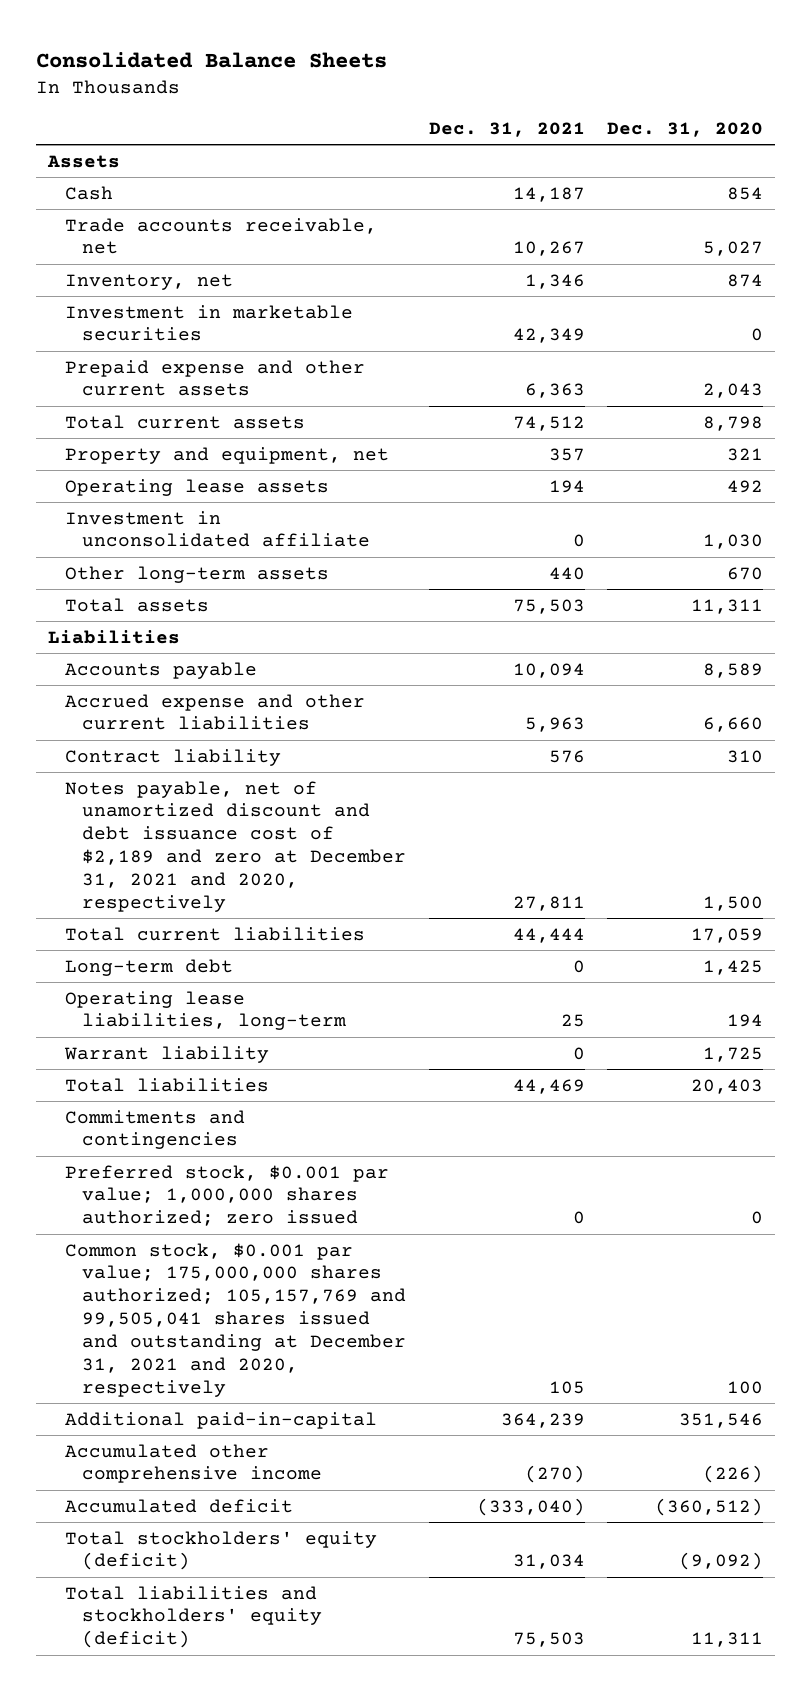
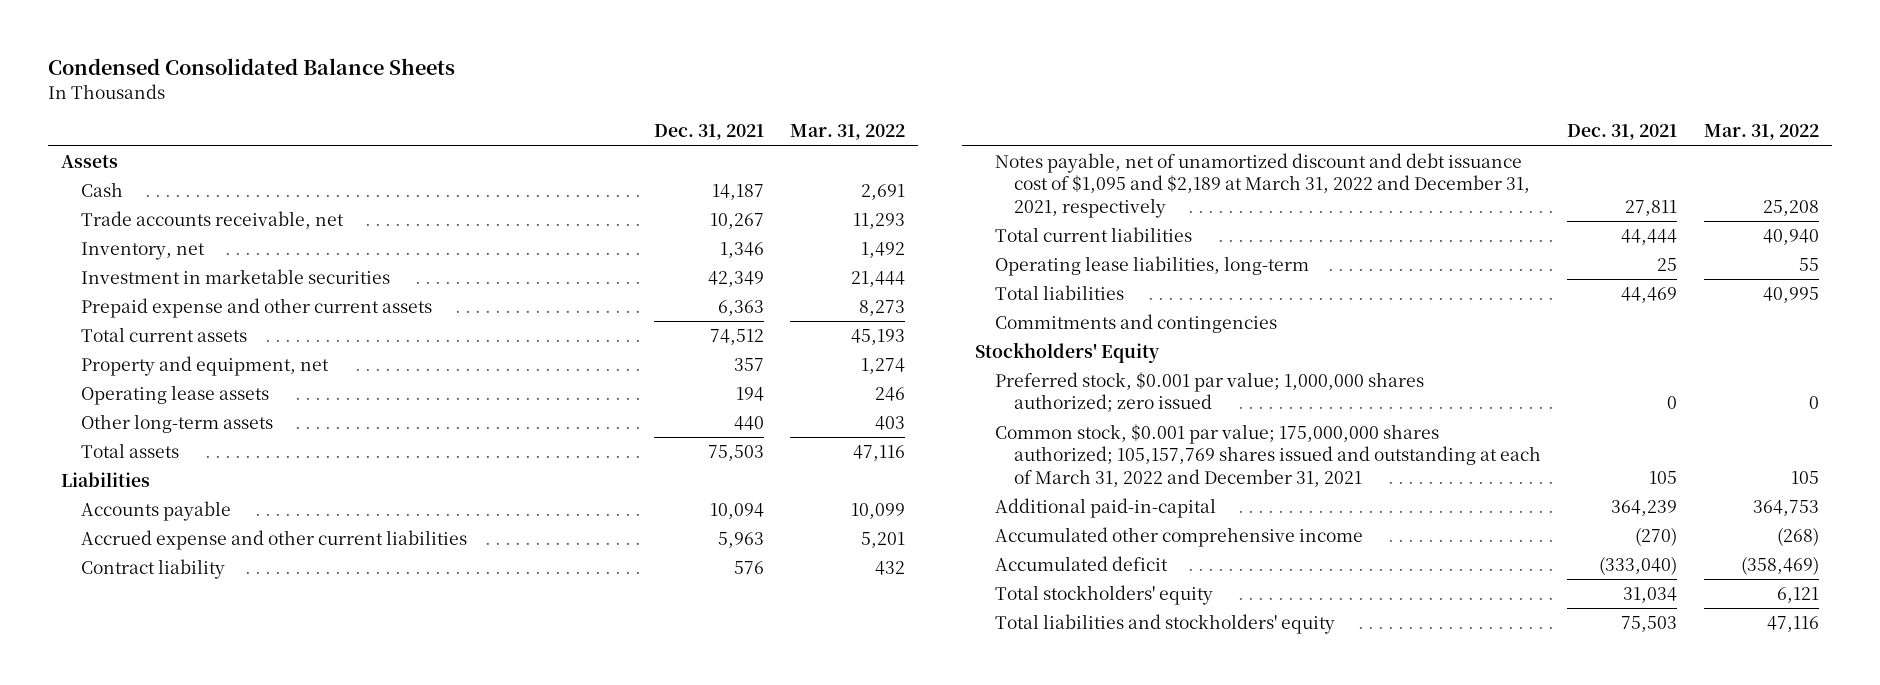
- Consolidated Balance Sheets
+ Condensed Consolidated Balance Sheets
- | Dec. 31, 2021 | Dec. 31, 2020
+ | Dec. 31, 2021 | Mar. 31, 2022
- Investment in unconsolidated affiliate | 0 | 1,030
- Notes payable, net of unamortized discount and debt issuance cost of $2,189 and zero at December 31, 2021 and 2020, respectively | 27,811 | 1,500
+ Notes payable, net of unamortized discount and debt issuance cost of $1,095 and $2,189 at March 31, 2022 and December 31, 2021, respectively | 27,811 | 25,208
- Long-term debt | 0 | 1,425
- Warrant liability | 0 | 1,725
+ Stockholders' Equity
- Common stock, $0.001 par value; 175,000,000 shares authorized; 105,157,769 and 99,505,041 shares issued and outstanding at December 31, 2021 and 2020, respectively | 105 | 100
+ Common stock, $0.001 par value; 175,000,000 shares authorized; 105,157,769 shares issued and outstanding at each of March 31, 2022 and December 31, 2021 | 105 | 105
- Total stockholders' equity (deficit) | 31,034 | (9,092)
- Total liabilities and stockholders' equity (deficit) | 75,503 | 11,311
+ Total stockholders' equity | 31,034 | 6,121
+ Total liabilities and stockholders' equity | 75,503 | 47,116

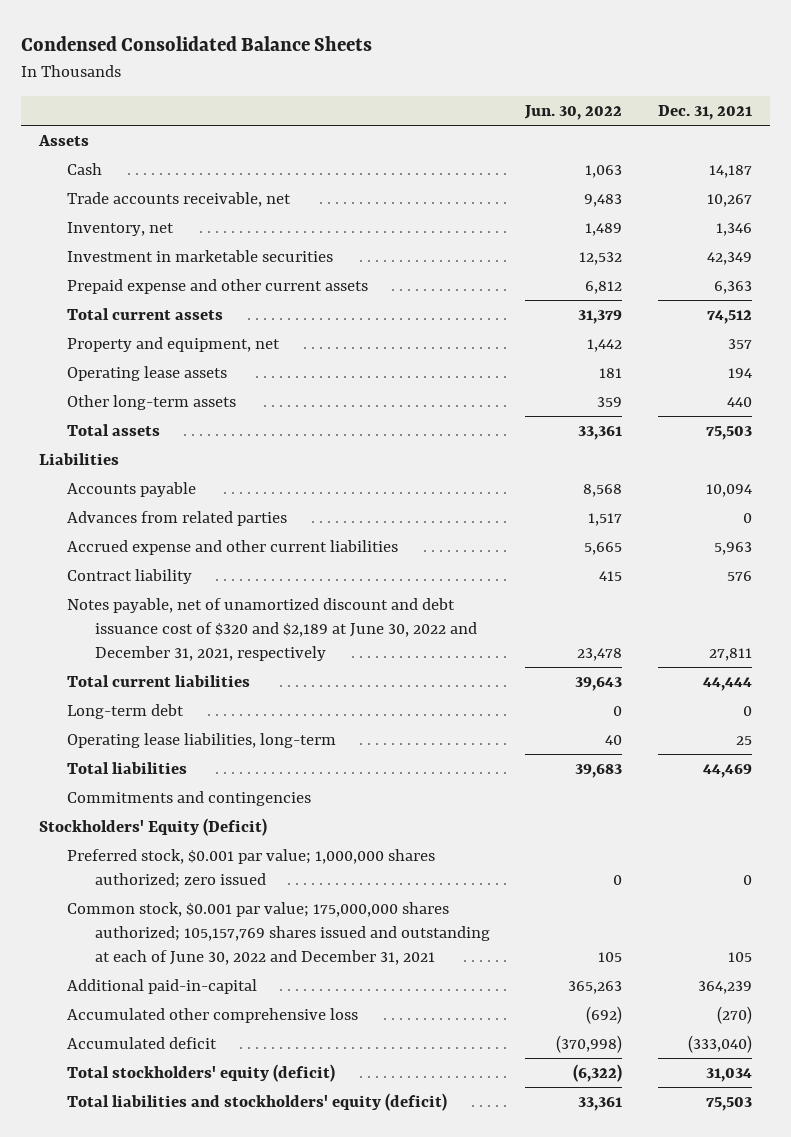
- | Dec. 31, 2021 | Mar. 31, 2022
+ | Jun. 30, 2022 | Dec. 31, 2021
+ Advances from related parties | 1,517 | 0
- Notes payable, net of unamortized discount and debt issuance cost of $1,095 and $2,189 at March 31, 2022 and December 31, 2021, respectively | 27,811 | 25,208
+ Notes payable, net of unamortized discount and debt issuance cost of $320 and $2,189 at June 30, 2022 and December 31, 2021, respectively | 23,478 | 27,811
+ Long-term debt | 0 | 0
- Stockholders' Equity
+ Stockholders' Equity (Deficit)
- Common stock, $0.001 par value; 175,000,000 shares authorized; 105,157,769 shares issued and outstanding at each of March 31, 2022 and December 31, 2021 | 105 | 105
+ Common stock, $0.001 par value; 175,000,000 shares authorized; 105,157,769 shares issued and outstanding at each of June 30, 2022 and December 31, 2021 | 105 | 105
- Accumulated other comprehensive income | (270) | (268)
+ Accumulated other comprehensive loss | (692) | (270)
- Total stockholders' equity | 31,034 | 6,121
- Total liabilities and stockholders' equity | 75,503 | 47,116
+ Total stockholders' equity (deficit) | (6,322) | 31,034
+ Total liabilities and stockholders' equity (deficit) | 33,361 | 75,503

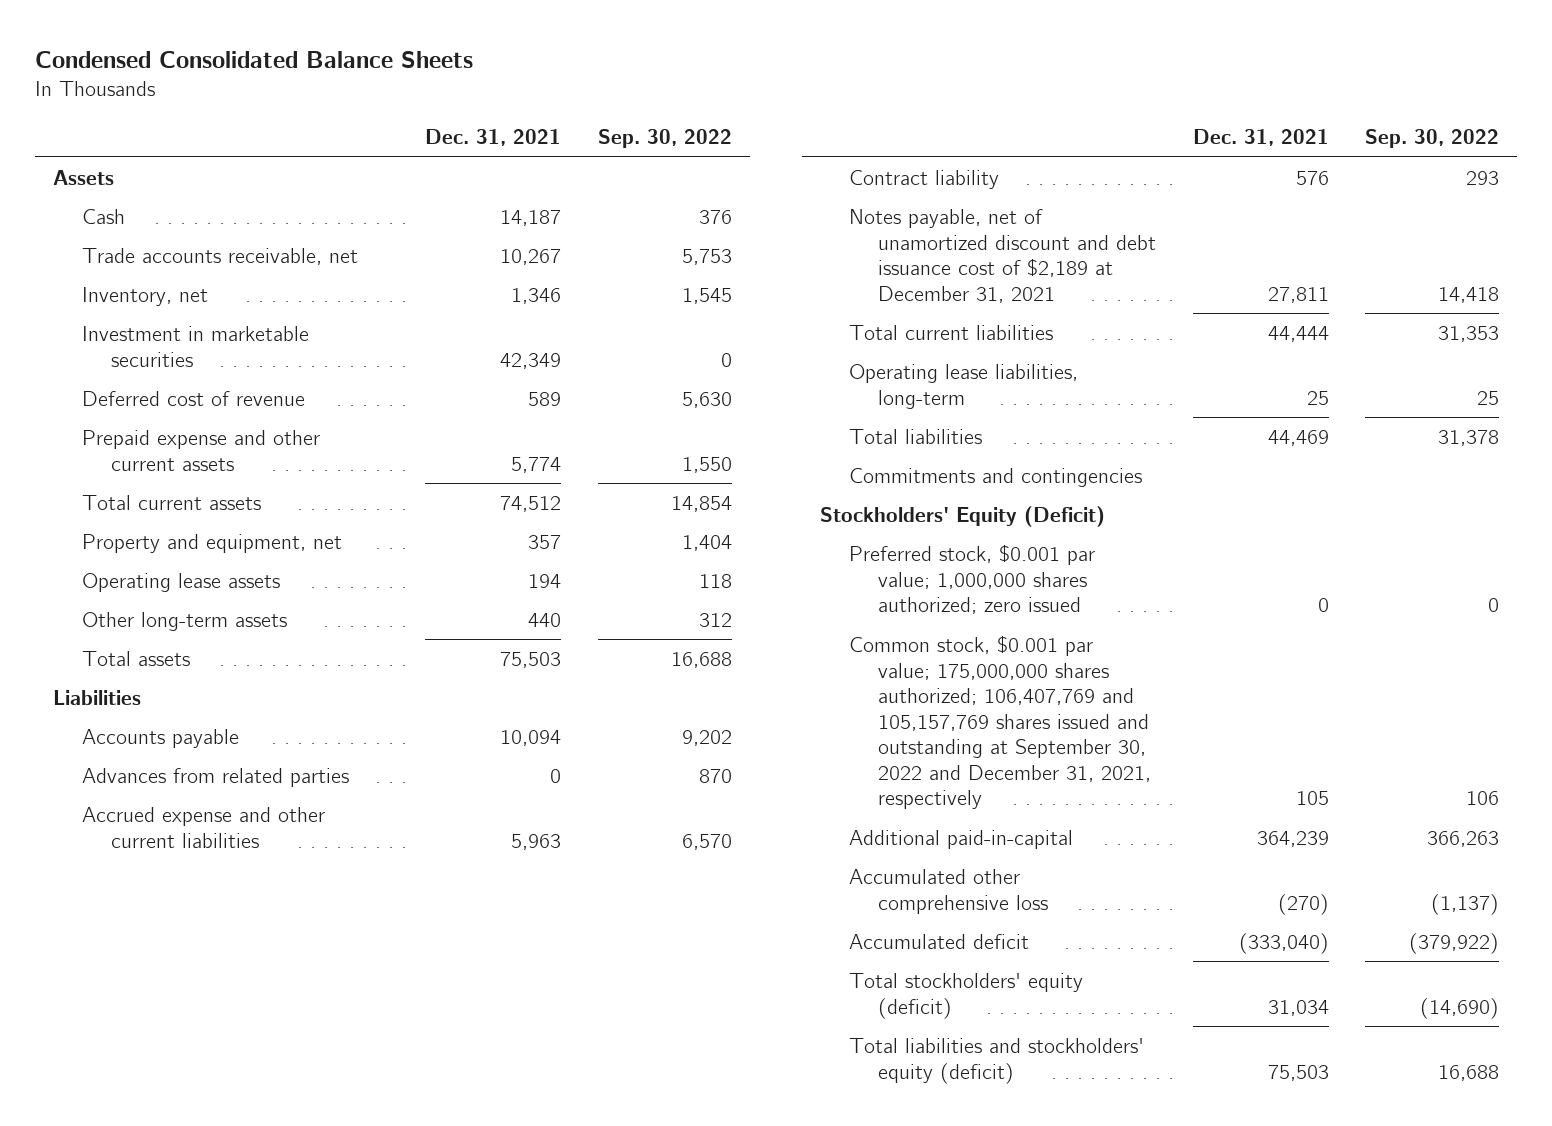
- | Jun. 30, 2022 | Dec. 31, 2021
+ | Dec. 31, 2021 | Sep. 30, 2022
- Prepaid expense and other current assets | 6,812 | 6,363
+ Deferred cost of revenue | 589 | 5,630
+ Prepaid expense and other current assets | 5,774 | 1,550
- Notes payable, net of unamortized discount and debt issuance cost of $320 and $2,189 at June 30, 2022 and December 31, 2021, respectively | 23,478 | 27,811
+ Notes payable, net of unamortized discount and debt issuance cost of $2,189 at December 31, 2021 | 27,811 | 14,418
- Long-term debt | 0 | 0
- Common stock, $0.001 par value; 175,000,000 shares authorized; 105,157,769 shares issued and outstanding at each of June 30, 2022 and December 31, 2021 | 105 | 105
+ Common stock, $0.001 par value; 175,000,000 shares authorized; 106,407,769 and 105,157,769 shares issued and outstanding at September 30, 2022 and December 31, 2021, respectively | 105 | 106

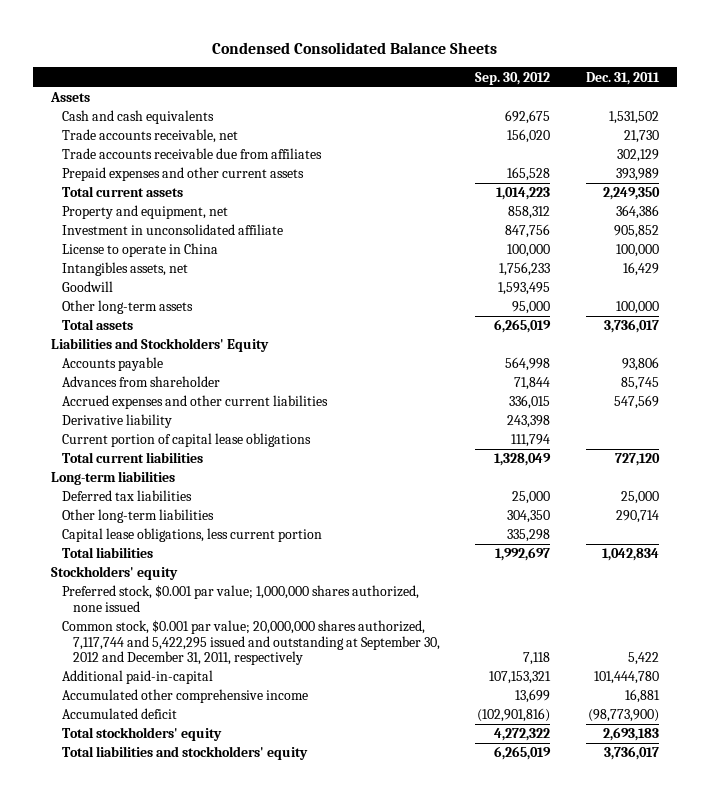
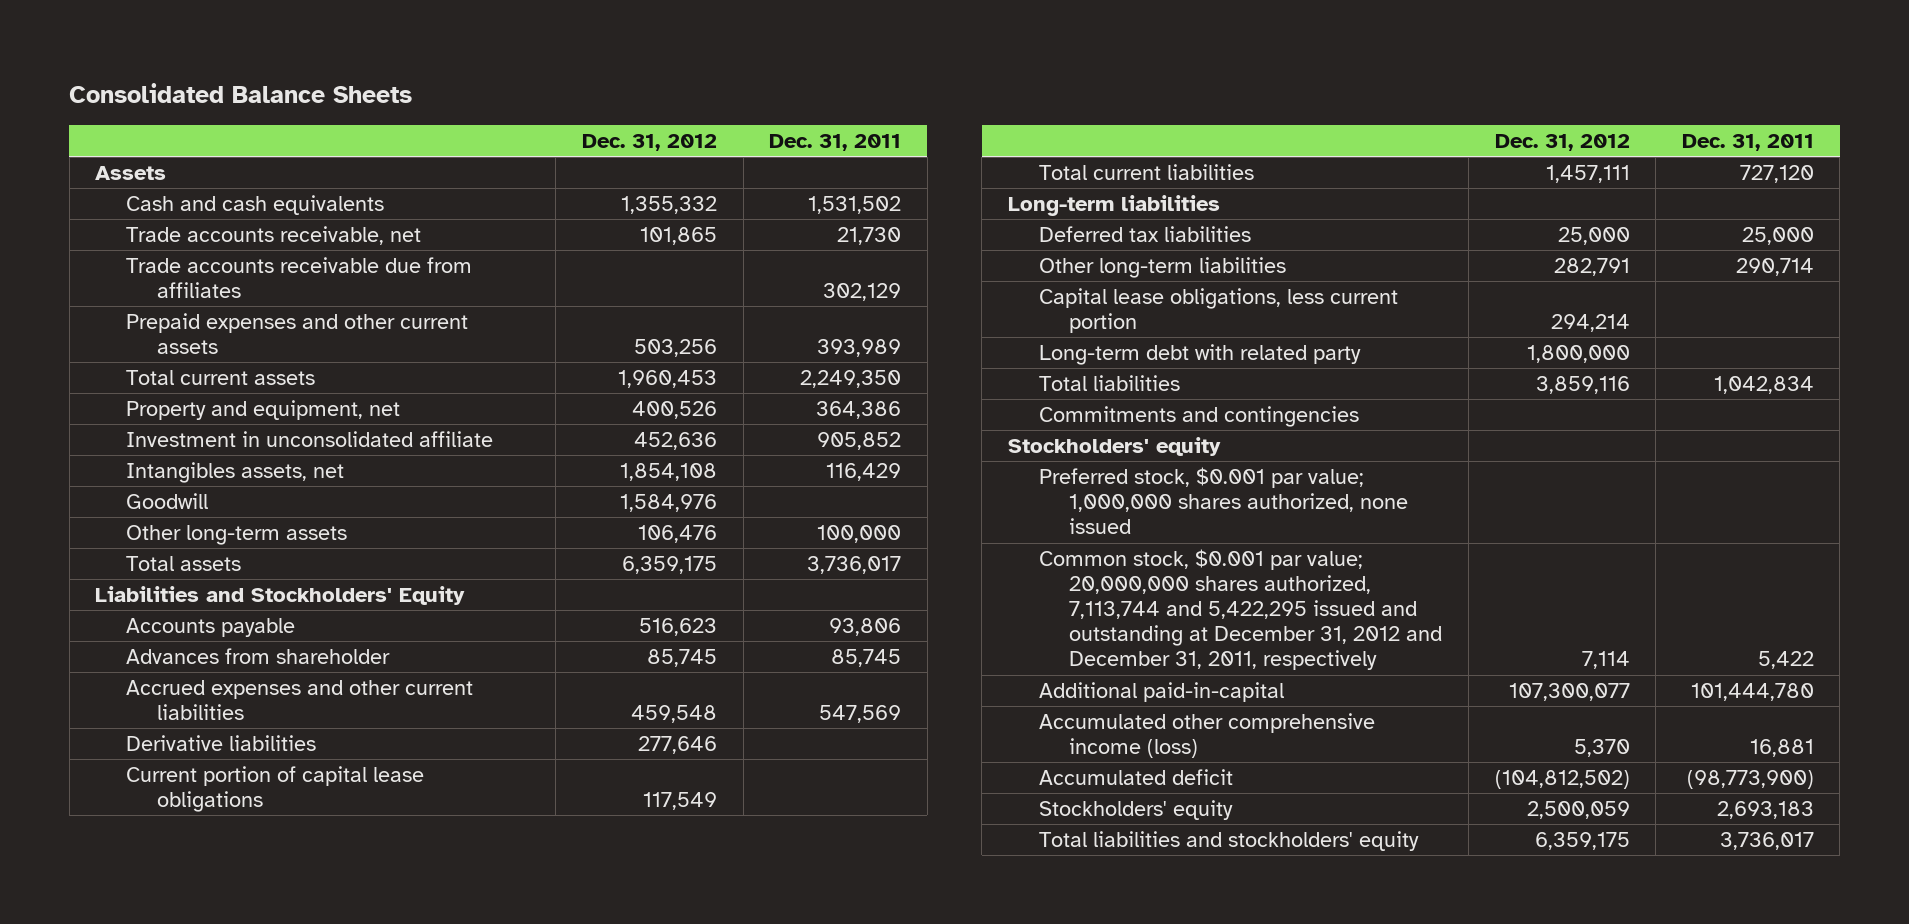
- Condensed Consolidated Balance Sheets
+ Consolidated Balance Sheets
- | Sep. 30, 2012 | Dec. 31, 2011
+ | Dec. 31, 2012 | Dec. 31, 2011
- License to operate in China | 100,000 | 100,000
- Intangibles assets, net | 1,756,233 | 16,429
+ Intangibles assets, net | 1,854,108 | 116,429
- Derivative liability | 243,398 |
+ Derivative liabilities | 277,646 |
+ Long-term debt with related party | 1,800,000 |
+ Commitments and contingencies
- Common stock, $0.001 par value; 20,000,000 shares authorized, 7,117,744 and 5,422,295 issued and outstanding at September 30, 2012 and December 31, 2011, respectively | 7,118 | 5,422
+ Common stock, $0.001 par value; 20,000,000 shares authorized, 7,113,744 and 5,422,295 issued and outstanding at December 31, 2012 and December 31, 2011, respectively | 7,114 | 5,422
- Accumulated other comprehensive income | 13,699 | 16,881
+ Accumulated other comprehensive income (loss) | 5,370 | 16,881
- Total stockholders' equity | 4,272,322 | 2,693,183
+ Stockholders' equity | 2,500,059 | 2,693,183

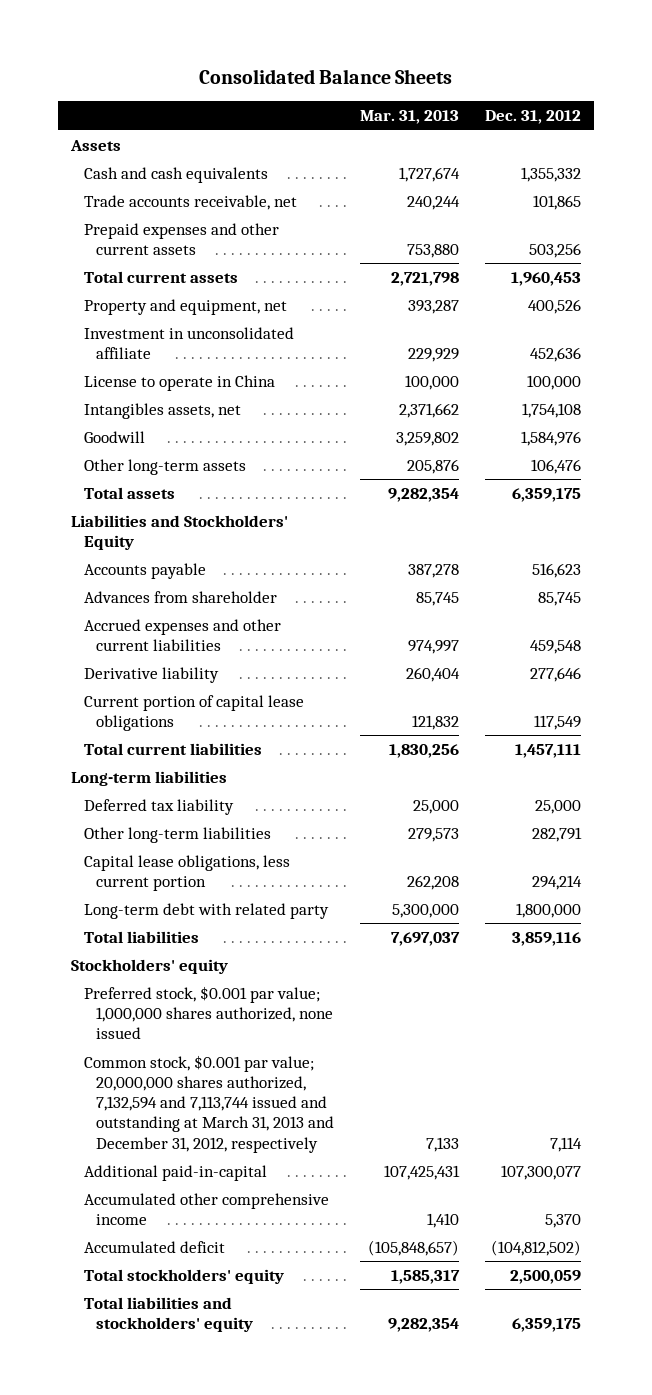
- | Dec. 31, 2012 | Dec. 31, 2011
+ | Mar. 31, 2013 | Dec. 31, 2012
- Trade accounts receivable due from affiliates | | 302,129
- Intangibles assets, net | 1,854,108 | 116,429
+ License to operate in China | 100,000 | 100,000
+ Intangibles assets, net | 2,371,662 | 1,754,108
- Derivative liabilities | 277,646 |
+ Derivative liability | 260,404 | 277,646
- Deferred tax liabilities | 25,000 | 25,000
+ Deferred tax liability | 25,000 | 25,000
- Commitments and contingencies
- Common stock, $0.001 par value; 20,000,000 shares authorized, 7,113,744 and 5,422,295 issued and outstanding at December 31, 2012 and December 31, 2011, respectively | 7,114 | 5,422
+ Common stock, $0.001 par value; 20,000,000 shares authorized, 7,132,594 and 7,113,744 issued and outstanding at March 31, 2013 and December 31, 2012, respectively | 7,133 | 7,114
- Accumulated other comprehensive income (loss) | 5,370 | 16,881
+ Accumulated other comprehensive income | 1,410 | 5,370
- Stockholders' equity | 2,500,059 | 2,693,183
+ Total stockholders' equity | 1,585,317 | 2,500,059

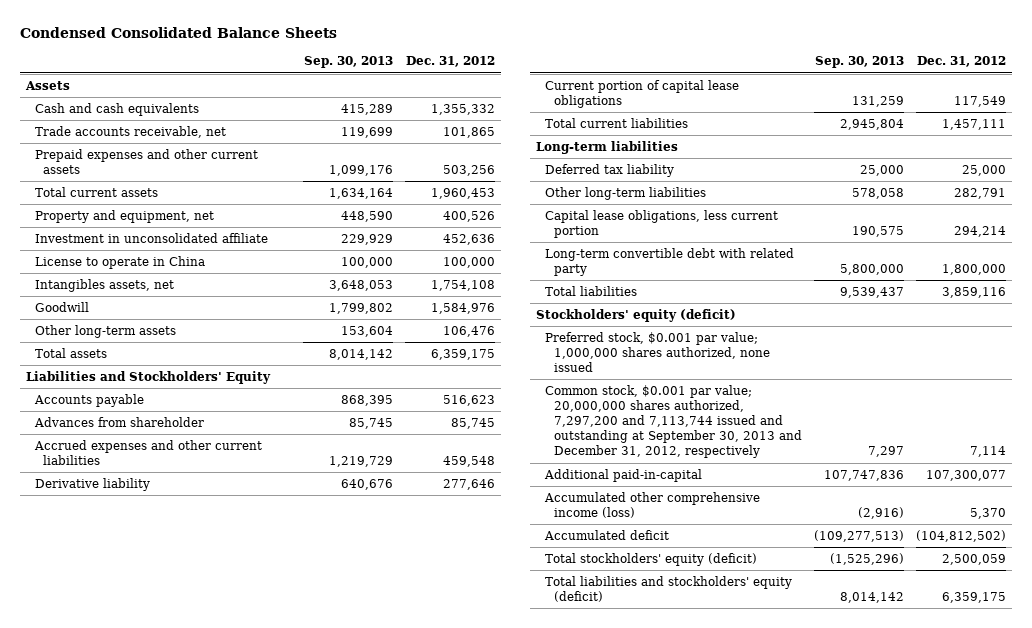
- Consolidated Balance Sheets
+ Condensed Consolidated Balance Sheets
- | Mar. 31, 2013 | Dec. 31, 2012
+ | Sep. 30, 2013 | Dec. 31, 2012
- Long-term debt with related party | 5,300,000 | 1,800,000
+ Long-term convertible debt with related party | 5,800,000 | 1,800,000
- Stockholders' equity
+ Stockholders' equity (deficit)
- Common stock, $0.001 par value; 20,000,000 shares authorized, 7,132,594 and 7,113,744 issued and outstanding at March 31, 2013 and December 31, 2012, respectively | 7,133 | 7,114
+ Common stock, $0.001 par value; 20,000,000 shares authorized, 7,297,200 and 7,113,744 issued and outstanding at September 30, 2013 and December 31, 2012, respectively | 7,297 | 7,114
- Accumulated other comprehensive income | 1,410 | 5,370
+ Accumulated other comprehensive income (loss) | (2,916) | 5,370
- Total stockholders' equity | 1,585,317 | 2,500,059
- Total liabilities and stockholders' equity | 9,282,354 | 6,359,175
+ Total stockholders' equity (deficit) | (1,525,296) | 2,500,059
+ Total liabilities and stockholders' equity (deficit) | 8,014,142 | 6,359,175

